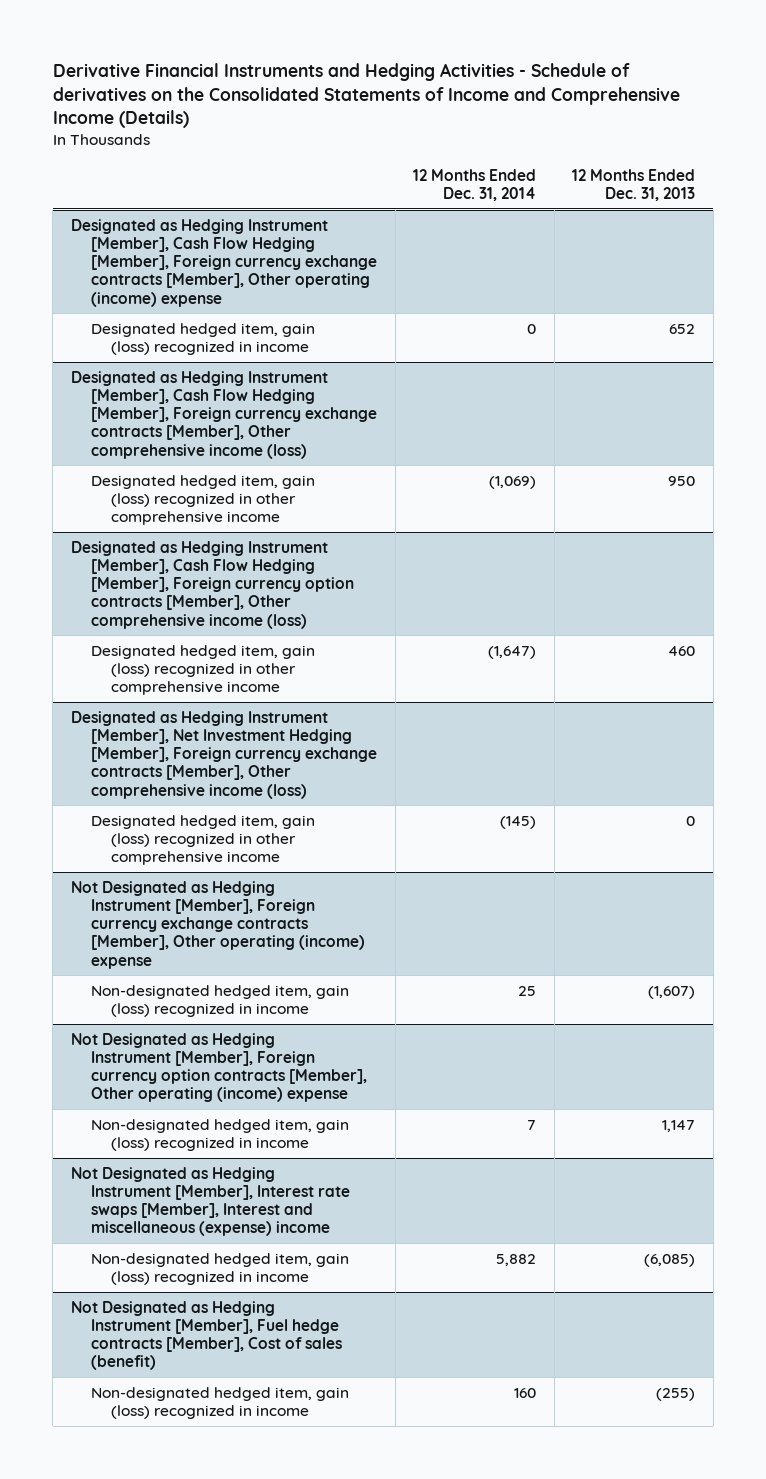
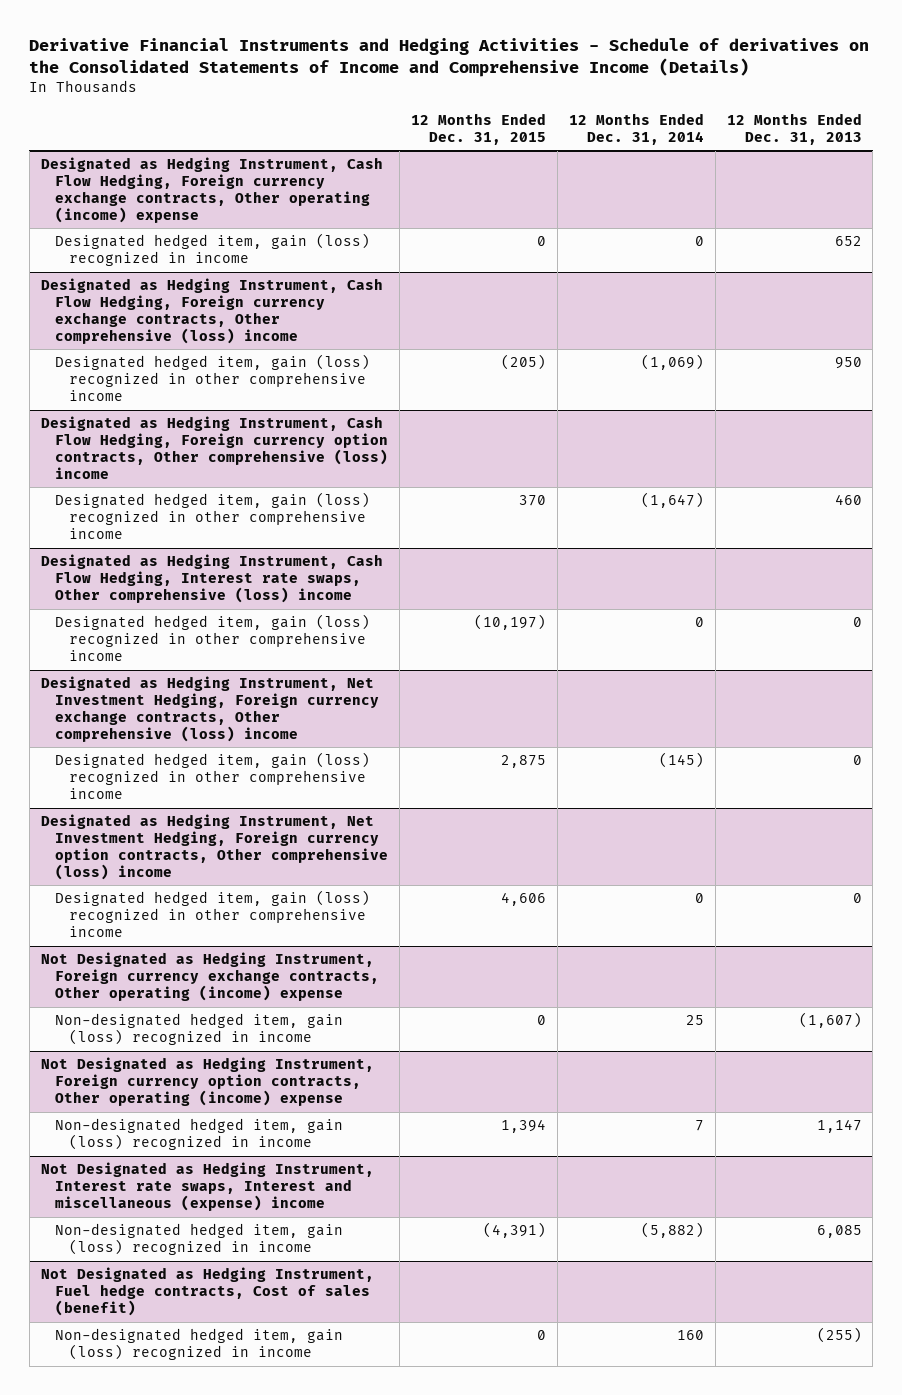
- | 12 Months Ended Dec. 31, 2014 | 12 Months Ended Dec. 31, 2013
+ | 12 Months Ended Dec. 31, 2015 | 12 Months Ended Dec. 31, 2014 | 12 Months Ended Dec. 31, 2013
- Designated as Hedging Instrument [Member], Cash Flow Hedging [Member], Foreign currency exchange contracts [Member], Other operating (income) expense
+ Designated as Hedging Instrument, Cash Flow Hedging, Foreign currency exchange contracts, Other operating (income) expense
- Designated as Hedging Instrument [Member], Cash Flow Hedging [Member], Foreign currency exchange contracts [Member], Other comprehensive income (loss)
+ Designated as Hedging Instrument, Cash Flow Hedging, Foreign currency exchange contracts, Other comprehensive (loss) income
- Designated as Hedging Instrument [Member], Cash Flow Hedging [Member], Foreign currency option contracts [Member], Other comprehensive income (loss)
+ Designated as Hedging Instrument, Cash Flow Hedging, Foreign currency option contracts, Other comprehensive (loss) income
- Designated as Hedging Instrument [Member], Net Investment Hedging [Member], Foreign currency exchange contracts [Member], Other comprehensive income (loss)
+ Designated as Hedging Instrument, Cash Flow Hedging, Interest rate swaps, Other comprehensive (loss) income
+ Designated hedged item, gain (loss) recognized in other comprehensive income | (10,197) | 0 | 0
+ Designated as Hedging Instrument, Net Investment Hedging, Foreign currency exchange contracts, Other comprehensive (loss) income
- Not Designated as Hedging Instrument [Member], Foreign currency exchange contracts [Member], Other operating (income) expense
+ Designated as Hedging Instrument, Net Investment Hedging, Foreign currency option contracts, Other comprehensive (loss) income
+ Designated hedged item, gain (loss) recognized in other comprehensive income | 4,606 | 0 | 0
+ Not Designated as Hedging Instrument, Foreign currency exchange contracts, Other operating (income) expense
- Not Designated as Hedging Instrument [Member], Foreign currency option contracts [Member], Other operating (income) expense
+ Not Designated as Hedging Instrument, Foreign currency option contracts, Other operating (income) expense
- Not Designated as Hedging Instrument [Member], Interest rate swaps [Member], Interest and miscellaneous (expense) income
- Non-designated hedged item, gain (loss) recognized in income | 5,882 | (6,085)
- Not Designated as Hedging Instrument [Member], Fuel hedge contracts [Member], Cost of sales (benefit)
+ Not Designated as Hedging Instrument, Interest rate swaps, Interest and miscellaneous (expense) income
+ Non-designated hedged item, gain (loss) recognized in income | (4,391) | (5,882) | 6,085
+ Not Designated as Hedging Instrument, Fuel hedge contracts, Cost of sales (benefit)

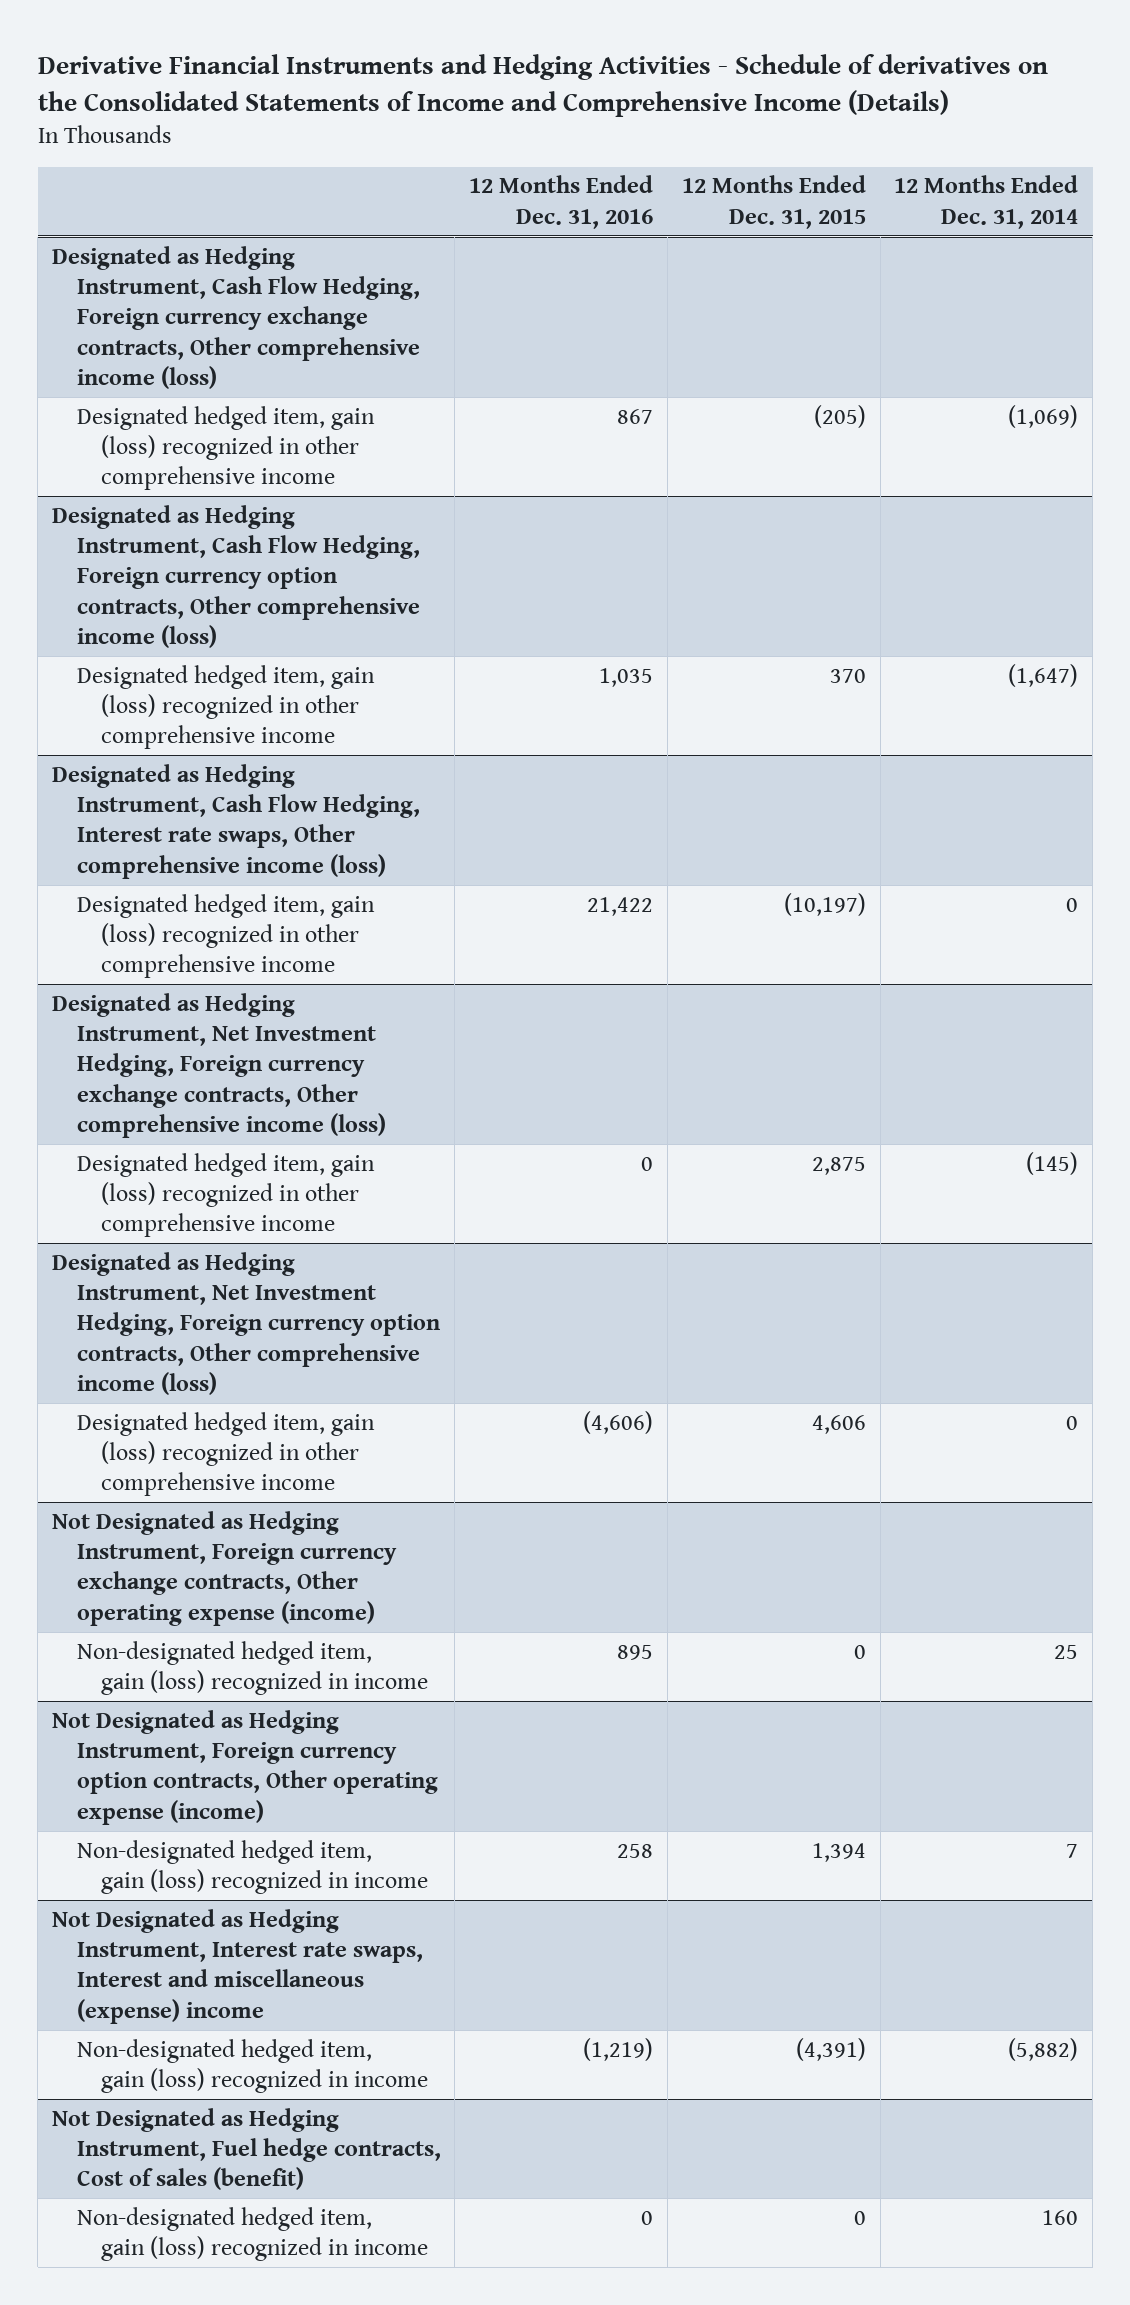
- | 12 Months Ended Dec. 31, 2015 | 12 Months Ended Dec. 31, 2014 | 12 Months Ended Dec. 31, 2013
+ | 12 Months Ended Dec. 31, 2016 | 12 Months Ended Dec. 31, 2015 | 12 Months Ended Dec. 31, 2014
- Designated as Hedging Instrument, Cash Flow Hedging, Foreign currency exchange contracts, Other operating (income) expense
- Designated hedged item, gain (loss) recognized in income | 0 | 0 | 652
- Designated as Hedging Instrument, Cash Flow Hedging, Foreign currency exchange contracts, Other comprehensive (loss) income
+ Designated as Hedging Instrument, Cash Flow Hedging, Foreign currency exchange contracts, Other comprehensive income (loss)
- Designated as Hedging Instrument, Cash Flow Hedging, Foreign currency option contracts, Other comprehensive (loss) income
+ Designated as Hedging Instrument, Cash Flow Hedging, Foreign currency option contracts, Other comprehensive income (loss)
- Designated as Hedging Instrument, Cash Flow Hedging, Interest rate swaps, Other comprehensive (loss) income
+ Designated as Hedging Instrument, Cash Flow Hedging, Interest rate swaps, Other comprehensive income (loss)
- Designated as Hedging Instrument, Net Investment Hedging, Foreign currency exchange contracts, Other comprehensive (loss) income
+ Designated as Hedging Instrument, Net Investment Hedging, Foreign currency exchange contracts, Other comprehensive income (loss)
- Designated as Hedging Instrument, Net Investment Hedging, Foreign currency option contracts, Other comprehensive (loss) income
+ Designated as Hedging Instrument, Net Investment Hedging, Foreign currency option contracts, Other comprehensive income (loss)
- Not Designated as Hedging Instrument, Foreign currency exchange contracts, Other operating (income) expense
+ Not Designated as Hedging Instrument, Foreign currency exchange contracts, Other operating expense (income)
- Not Designated as Hedging Instrument, Foreign currency option contracts, Other operating (income) expense
+ Not Designated as Hedging Instrument, Foreign currency option contracts, Other operating expense (income)

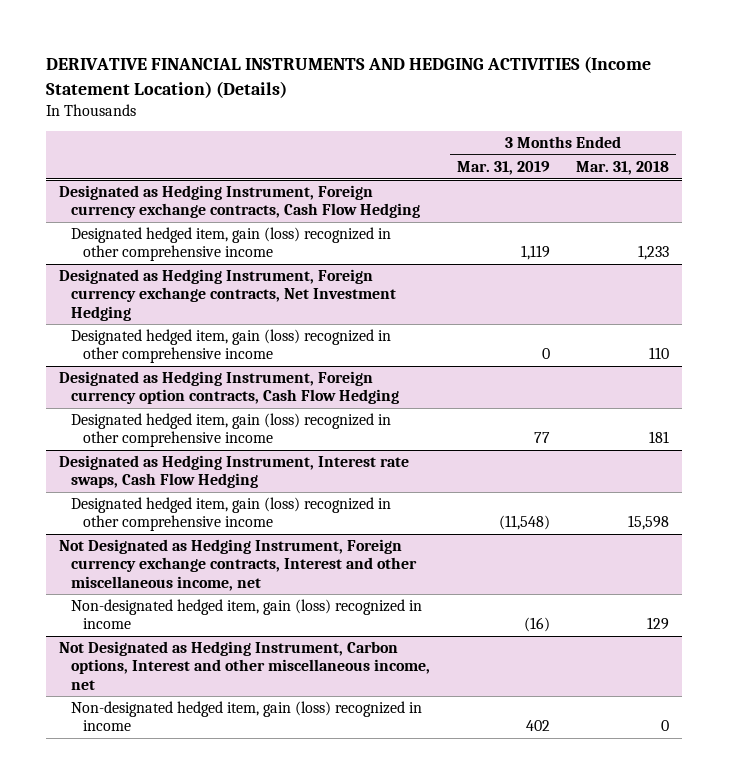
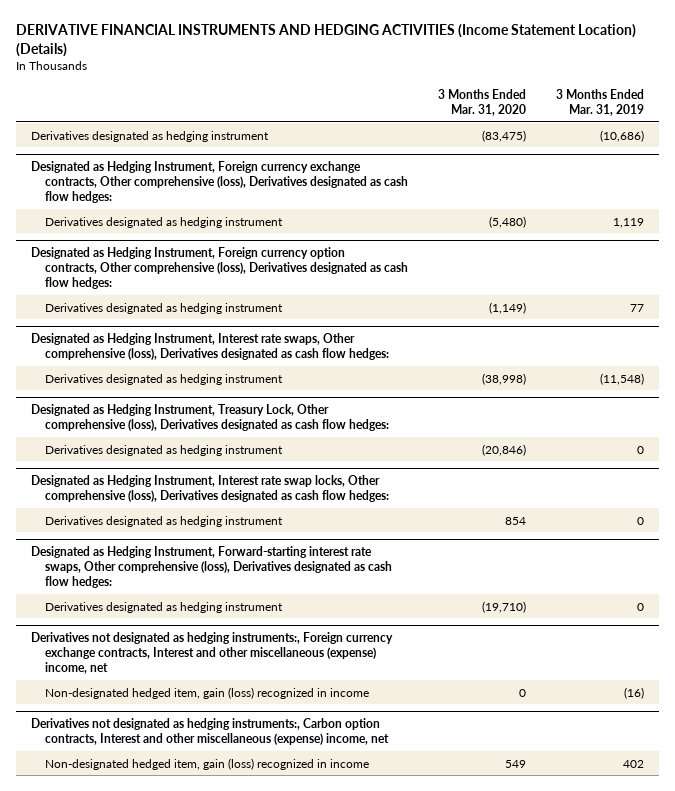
- | 3 Months Ended Mar. 31, 2019 | 3 Months Ended Mar. 31, 2018
+ | 3 Months Ended Mar. 31, 2020 | 3 Months Ended Mar. 31, 2019
- Designated as Hedging Instrument, Foreign currency exchange contracts, Cash Flow Hedging
- Designated hedged item, gain (loss) recognized in other comprehensive income | 1,119 | 1,233
- Designated as Hedging Instrument, Foreign currency exchange contracts, Net Investment Hedging
- Designated hedged item, gain (loss) recognized in other comprehensive income | 0 | 110
- Designated as Hedging Instrument, Foreign currency option contracts, Cash Flow Hedging
- Designated hedged item, gain (loss) recognized in other comprehensive income | 77 | 181
- Designated as Hedging Instrument, Interest rate swaps, Cash Flow Hedging
- Designated hedged item, gain (loss) recognized in other comprehensive income | (11,548) | 15,598
- Not Designated as Hedging Instrument, Foreign currency exchange contracts, Interest and other miscellaneous income, net
+ Derivatives designated as hedging instrument | (83,475) | (10,686)
+ Designated as Hedging Instrument, Foreign currency exchange contracts, Other comprehensive (loss), Derivatives designated as cash flow hedges:
+ Derivatives designated as hedging instrument | (5,480) | 1,119
+ Designated as Hedging Instrument, Foreign currency option contracts, Other comprehensive (loss), Derivatives designated as cash flow hedges:
+ Derivatives designated as hedging instrument | (1,149) | 77
+ Designated as Hedging Instrument, Interest rate swaps, Other comprehensive (loss), Derivatives designated as cash flow hedges:
+ Derivatives designated as hedging instrument | (38,998) | (11,548)
+ Designated as Hedging Instrument, Treasury Lock, Other comprehensive (loss), Derivatives designated as cash flow hedges:
+ Derivatives designated as hedging instrument | (20,846) | 0
+ Designated as Hedging Instrument, Interest rate swap locks, Other comprehensive (loss), Derivatives designated as cash flow hedges:
+ Derivatives designated as hedging instrument | 854 | 0
+ Designated as Hedging Instrument, Forward-starting interest rate swaps, Other comprehensive (loss), Derivatives designated as cash flow hedges:
+ Derivatives designated as hedging instrument | (19,710) | 0
+ Derivatives not designated as hedging instruments:, Foreign currency exchange contracts, Interest and other miscellaneous (expense) income, net
- Not Designated as Hedging Instrument, Carbon options, Interest and other miscellaneous income, net
+ Derivatives not designated as hedging instruments:, Carbon option contracts, Interest and other miscellaneous (expense) income, net

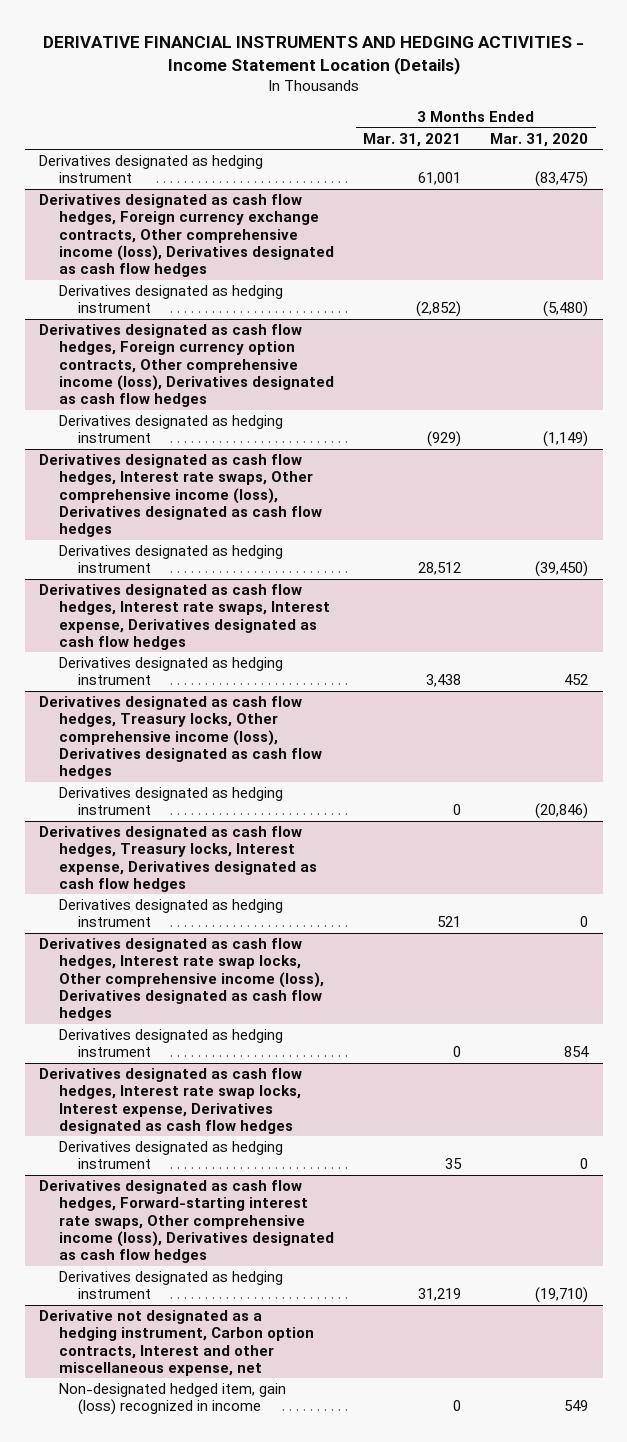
- DERIVATIVE FINANCIAL INSTRUMENTS AND HEDGING ACTIVITIES (Income Statement Location) (Details)
+ DERIVATIVE FINANCIAL INSTRUMENTS AND HEDGING ACTIVITIES - Income Statement Location (Details)
- | 3 Months Ended Mar. 31, 2020 | 3 Months Ended Mar. 31, 2019
+ | 3 Months Ended Mar. 31, 2021 | 3 Months Ended Mar. 31, 2020
- Designated as Hedging Instrument, Foreign currency exchange contracts, Other comprehensive (loss), Derivatives designated as cash flow hedges:
+ Derivatives designated as cash flow hedges, Foreign currency exchange contracts, Other comprehensive income (loss), Derivatives designated as cash flow hedges
- Designated as Hedging Instrument, Foreign currency option contracts, Other comprehensive (loss), Derivatives designated as cash flow hedges:
+ Derivatives designated as cash flow hedges, Foreign currency option contracts, Other comprehensive income (loss), Derivatives designated as cash flow hedges
- Designated as Hedging Instrument, Interest rate swaps, Other comprehensive (loss), Derivatives designated as cash flow hedges:
- Derivatives designated as hedging instrument | (38,998) | (11,548)
- Designated as Hedging Instrument, Treasury Lock, Other comprehensive (loss), Derivatives designated as cash flow hedges:
+ Derivatives designated as cash flow hedges, Interest rate swaps, Other comprehensive income (loss), Derivatives designated as cash flow hedges
+ Derivatives designated as hedging instrument | 28,512 | (39,450)
+ Derivatives designated as cash flow hedges, Interest rate swaps, Interest expense, Derivatives designated as cash flow hedges
+ Derivatives designated as hedging instrument | 3,438 | 452
+ Derivatives designated as cash flow hedges, Treasury locks, Other comprehensive income (loss), Derivatives designated as cash flow hedges
- Designated as Hedging Instrument, Interest rate swap locks, Other comprehensive (loss), Derivatives designated as cash flow hedges:
+ Derivatives designated as cash flow hedges, Treasury locks, Interest expense, Derivatives designated as cash flow hedges
+ Derivatives designated as hedging instrument | 521 | 0
+ Derivatives designated as cash flow hedges, Interest rate swap locks, Other comprehensive income (loss), Derivatives designated as cash flow hedges
- Designated as Hedging Instrument, Forward-starting interest rate swaps, Other comprehensive (loss), Derivatives designated as cash flow hedges:
+ Derivatives designated as cash flow hedges, Interest rate swap locks, Interest expense, Derivatives designated as cash flow hedges
+ Derivatives designated as hedging instrument | 35 | 0
+ Derivatives designated as cash flow hedges, Forward-starting interest rate swaps, Other comprehensive income (loss), Derivatives designated as cash flow hedges
- Derivatives not designated as hedging instruments:, Foreign currency exchange contracts, Interest and other miscellaneous (expense) income, net
- Non-designated hedged item, gain (loss) recognized in income | 0 | (16)
- Derivatives not designated as hedging instruments:, Carbon option contracts, Interest and other miscellaneous (expense) income, net
+ Derivative not designated as a hedging instrument, Carbon option contracts, Interest and other miscellaneous expense, net

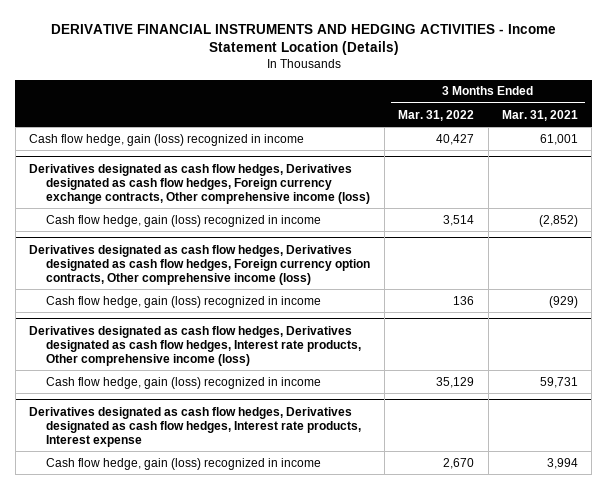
- | 3 Months Ended Mar. 31, 2021 | 3 Months Ended Mar. 31, 2020
+ | 3 Months Ended Mar. 31, 2022 | 3 Months Ended Mar. 31, 2021
- Derivatives designated as hedging instrument | 61,001 | (83,475)
- Derivatives designated as cash flow hedges, Foreign currency exchange contracts, Other comprehensive income (loss), Derivatives designated as cash flow hedges
- Derivatives designated as hedging instrument | (2,852) | (5,480)
- Derivatives designated as cash flow hedges, Foreign currency option contracts, Other comprehensive income (loss), Derivatives designated as cash flow hedges
- Derivatives designated as hedging instrument | (929) | (1,149)
- Derivatives designated as cash flow hedges, Interest rate swaps, Other comprehensive income (loss), Derivatives designated as cash flow hedges
- Derivatives designated as hedging instrument | 28,512 | (39,450)
- Derivatives designated as cash flow hedges, Interest rate swaps, Interest expense, Derivatives designated as cash flow hedges
- Derivatives designated as hedging instrument | 3,438 | 452
- Derivatives designated as cash flow hedges, Treasury locks, Other comprehensive income (loss), Derivatives designated as cash flow hedges
- Derivatives designated as hedging instrument | 0 | (20,846)
- Derivatives designated as cash flow hedges, Treasury locks, Interest expense, Derivatives designated as cash flow hedges
- Derivatives designated as hedging instrument | 521 | 0
- Derivatives designated as cash flow hedges, Interest rate swap locks, Other comprehensive income (loss), Derivatives designated as cash flow hedges
- Derivatives designated as hedging instrument | 0 | 854
- Derivatives designated as cash flow hedges, Interest rate swap locks, Interest expense, Derivatives designated as cash flow hedges
- Derivatives designated as hedging instrument | 35 | 0
- Derivatives designated as cash flow hedges, Forward-starting interest rate swaps, Other comprehensive income (loss), Derivatives designated as cash flow hedges
- Derivatives designated as hedging instrument | 31,219 | (19,710)
- Derivative not designated as a hedging instrument, Carbon option contracts, Interest and other miscellaneous expense, net
- Non-designated hedged item, gain (loss) recognized in income | 0 | 549
+ Cash flow hedge, gain (loss) recognized in income | 40,427 | 61,001
+ Derivatives designated as cash flow hedges, Derivatives designated as cash flow hedges, Foreign currency exchange contracts, Other comprehensive income (loss)
+ Cash flow hedge, gain (loss) recognized in income | 3,514 | (2,852)
+ Derivatives designated as cash flow hedges, Derivatives designated as cash flow hedges, Foreign currency option contracts, Other comprehensive income (loss)
+ Cash flow hedge, gain (loss) recognized in income | 136 | (929)
+ Derivatives designated as cash flow hedges, Derivatives designated as cash flow hedges, Interest rate products, Other comprehensive income (loss)
+ Cash flow hedge, gain (loss) recognized in income | 35,129 | 59,731
+ Derivatives designated as cash flow hedges, Derivatives designated as cash flow hedges, Interest rate products, Interest expense
+ Cash flow hedge, gain (loss) recognized in income | 2,670 | 3,994

